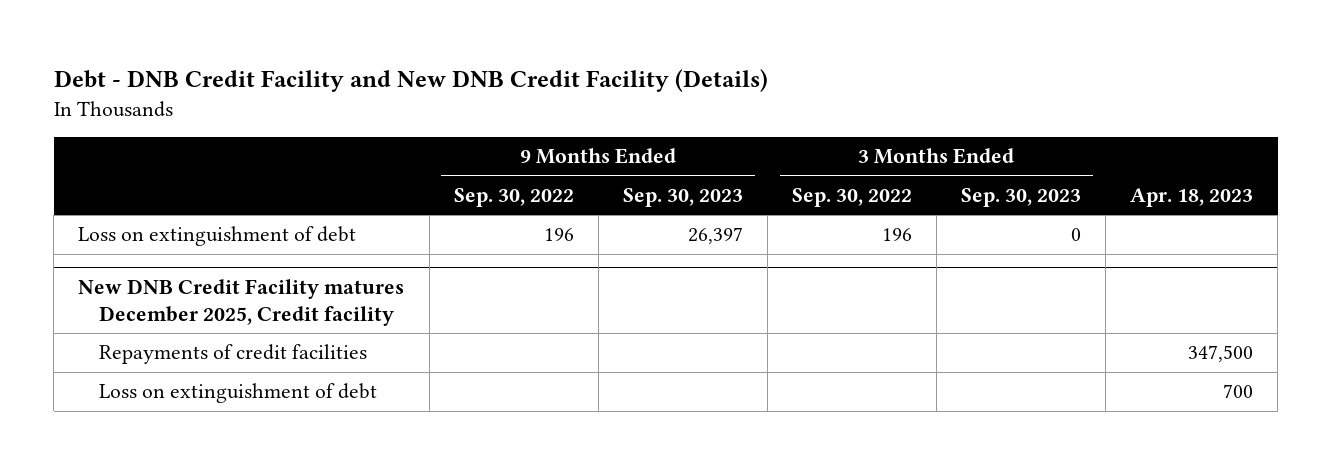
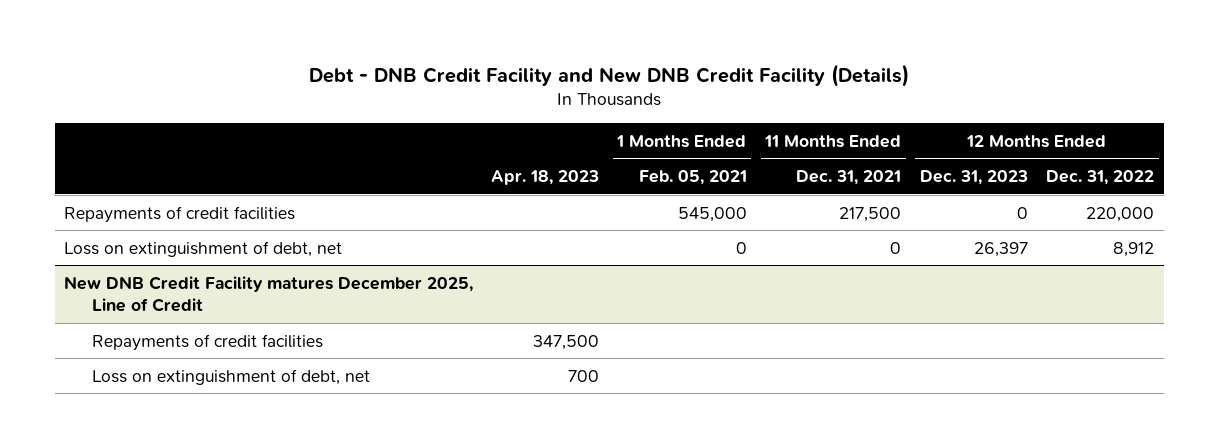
- | 9 Months Ended Sep. 30, 2022 | 9 Months Ended Sep. 30, 2023 | 3 Months Ended Sep. 30, 2022 | 3 Months Ended Sep. 30, 2023 | Apr. 18, 2023
+ | Apr. 18, 2023 | 1 Months Ended Feb. 05, 2021 | 11 Months Ended Dec. 31, 2021 | 12 Months Ended Dec. 31, 2023 | 12 Months Ended Dec. 31, 2022
- Loss on extinguishment of debt | 196 | 26,397 | 196 | 0 |
- New DNB Credit Facility matures December 2025, Credit facility
+ Repayments of credit facilities | | 545,000 | 217,500 | 0 | 220,000
+ Loss on extinguishment of debt, net | | 0 | 0 | 26,397 | 8,912
+ New DNB Credit Facility matures December 2025, Line of Credit
- Loss on extinguishment of debt | | | | | 700
+ Loss on extinguishment of debt, net | 700 | | | |

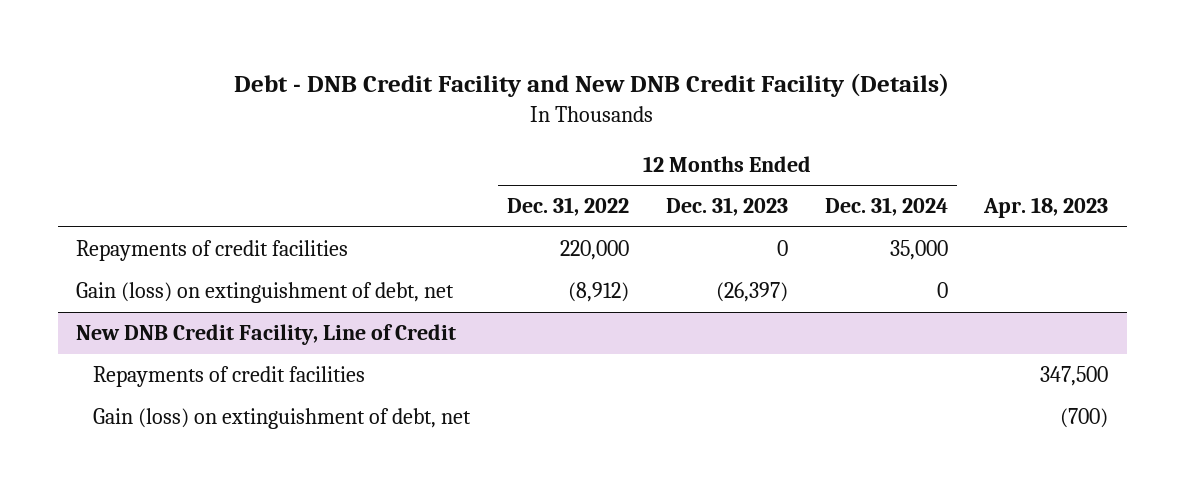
- | Apr. 18, 2023 | 1 Months Ended Feb. 05, 2021 | 11 Months Ended Dec. 31, 2021 | 12 Months Ended Dec. 31, 2023 | 12 Months Ended Dec. 31, 2022
+ | 12 Months Ended Dec. 31, 2022 | 12 Months Ended Dec. 31, 2023 | 12 Months Ended Dec. 31, 2024 | Apr. 18, 2023
- Loss on extinguishment of debt, net | | 0 | 0 | 26,397 | 8,912
- New DNB Credit Facility matures December 2025, Line of Credit
+ Gain (loss) on extinguishment of debt, net | (8,912) | (26,397) | 0 |
+ New DNB Credit Facility, Line of Credit
- Loss on extinguishment of debt, net | 700 | | | |
+ Gain (loss) on extinguishment of debt, net | | | | (700)

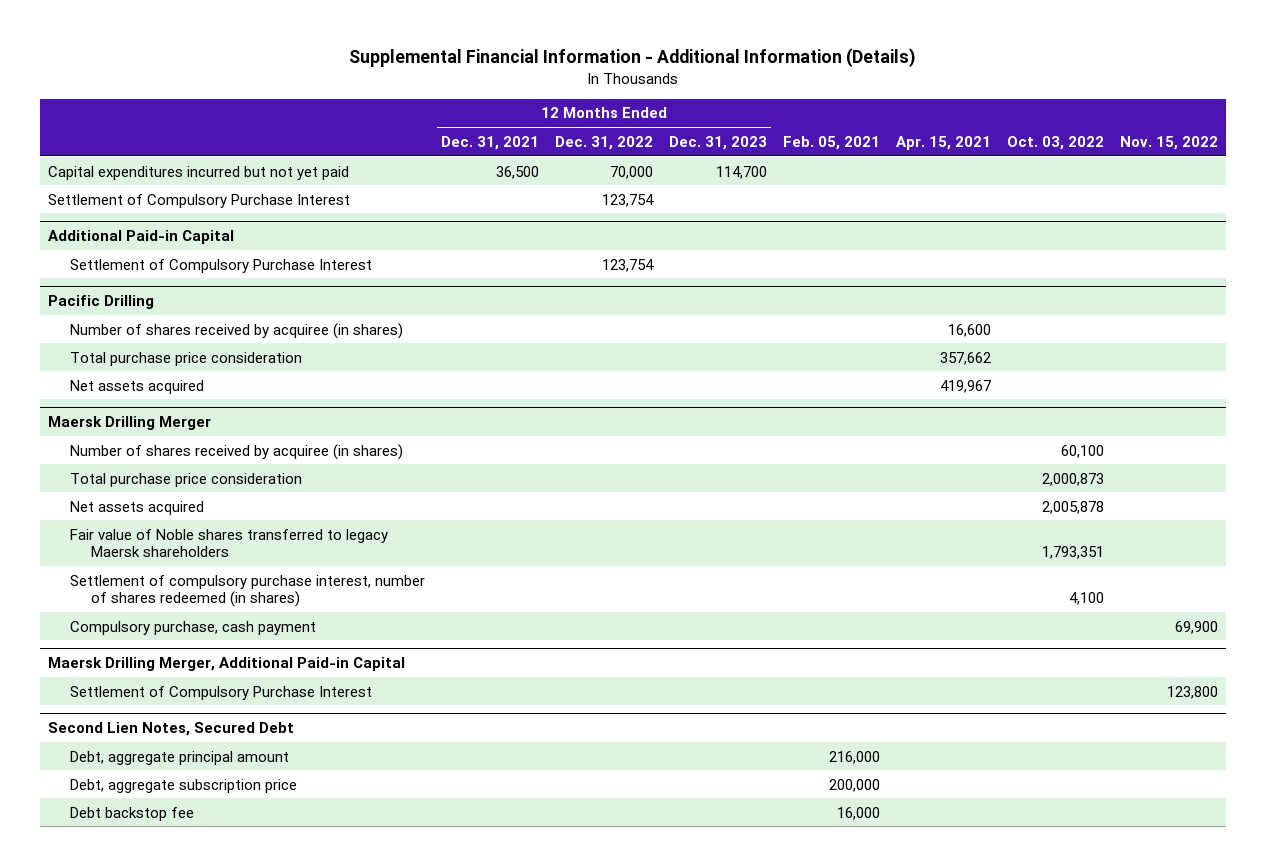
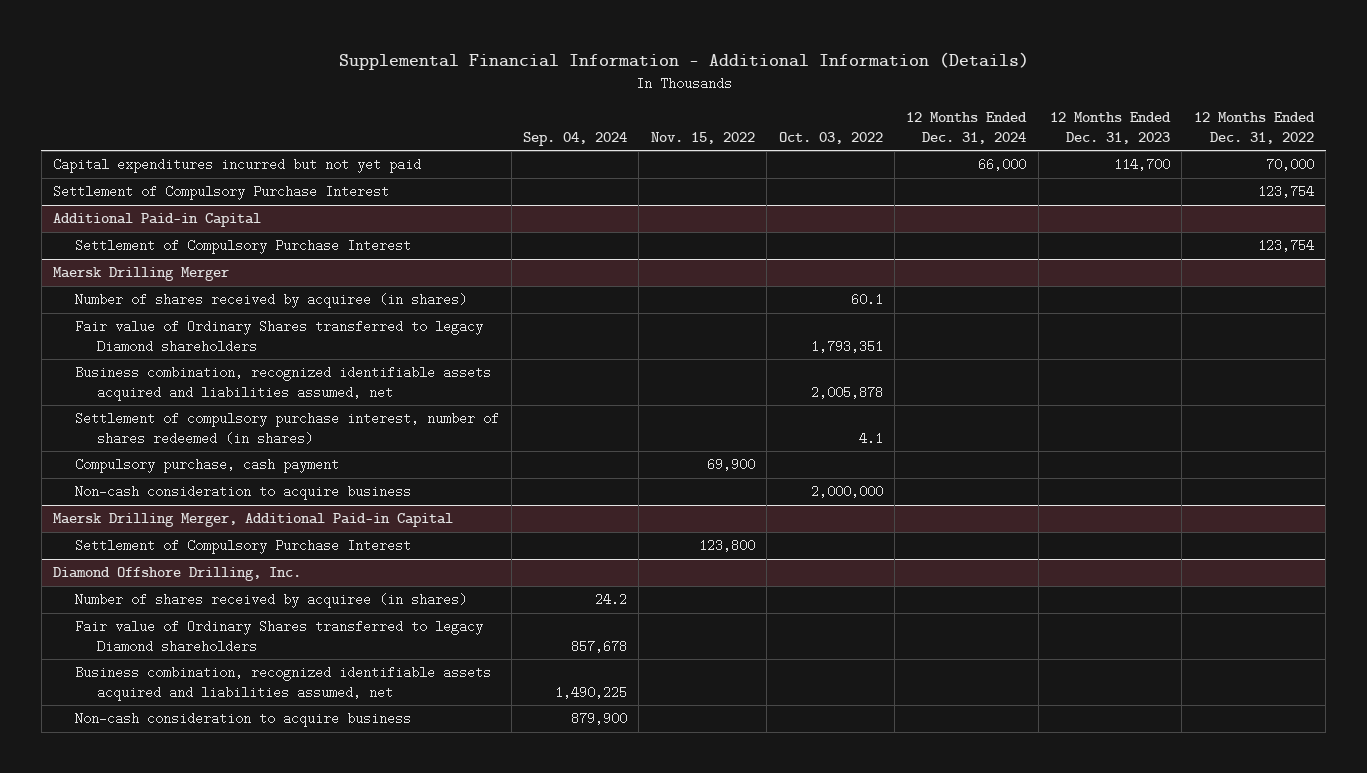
- | 12 Months Ended Dec. 31, 2021 | 12 Months Ended Dec. 31, 2022 | 12 Months Ended Dec. 31, 2023 | Feb. 05, 2021 | Apr. 15, 2021 | Oct. 03, 2022 | Nov. 15, 2022
+ | Sep. 04, 2024 | Nov. 15, 2022 | Oct. 03, 2022 | 12 Months Ended Dec. 31, 2024 | 12 Months Ended Dec. 31, 2023 | 12 Months Ended Dec. 31, 2022
- Pacific Drilling
- Number of shares received by acquiree (in shares) | | | | | 16,600 | |
- Total purchase price consideration | | | | | 357,662 | |
- Net assets acquired | | | | | 419,967 | |
@ Maersk Drilling Merger
- Number of shares received by acquiree (in shares) | | | | | | 60,100 |
- Total purchase price consideration | | | | | | 2,000,873 |
- Net assets acquired | | | | | | 2,005,878 |
- Fair value of Noble shares transferred to legacy Maersk shareholders | | | | | | 1,793,351 |
- Settlement of compulsory purchase interest, number of shares redeemed (in shares) | | | | | | 4,100 |
+ Number of shares received by acquiree (in shares) | | | 60.1 | | |
+ Fair value of Ordinary Shares transferred to legacy Diamond shareholders | | | 1,793,351 | | |
+ Business combination, recognized identifiable assets acquired and liabilities assumed, net | | | 2,005,878 | | |
+ Settlement of compulsory purchase interest, number of shares redeemed (in shares) | | | 4.1 | | |
+ Non-cash consideration to acquire business | | | 2,000,000 | | |
- Second Lien Notes, Secured Debt
- Debt, aggregate principal amount | | | | 216,000 | | |
- Debt, aggregate subscription price | | | | 200,000 | | |
- Debt backstop fee | | | | 16,000 | | |
+ Diamond Offshore Drilling, Inc.
+ Number of shares received by acquiree (in shares) | 24.2 | | | | |
+ Fair value of Ordinary Shares transferred to legacy Diamond shareholders | 857,678 | | | | |
+ Business combination, recognized identifiable assets acquired and liabilities assumed, net | 1,490,225 | | | | |
+ Non-cash consideration to acquire business | 879,900 | | | | |

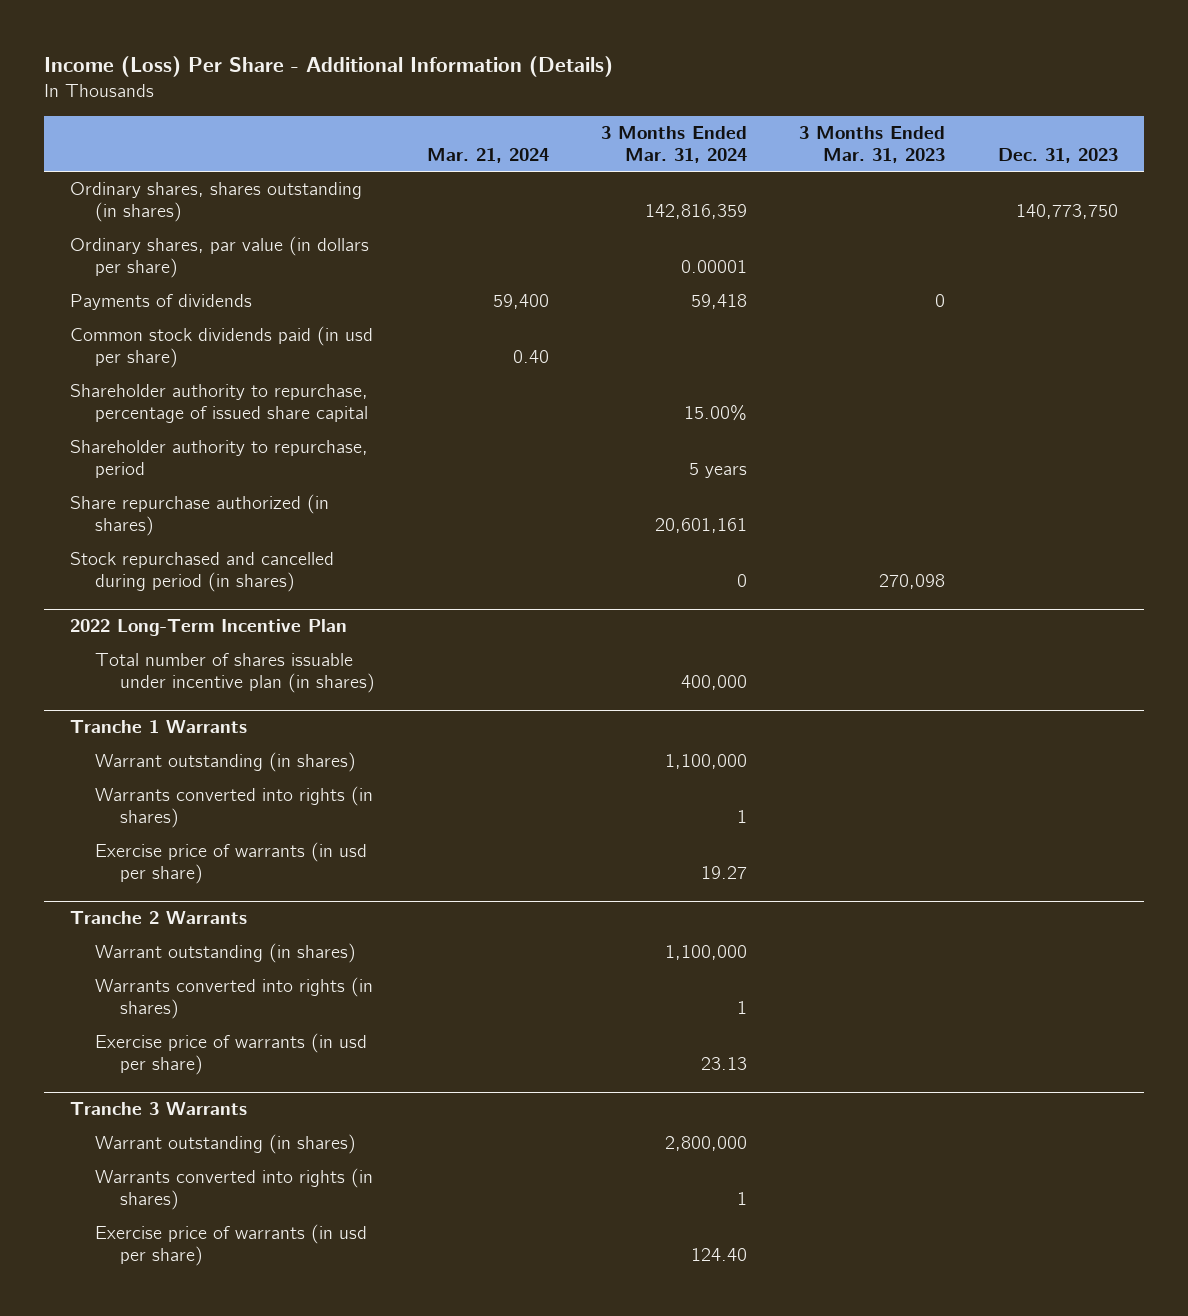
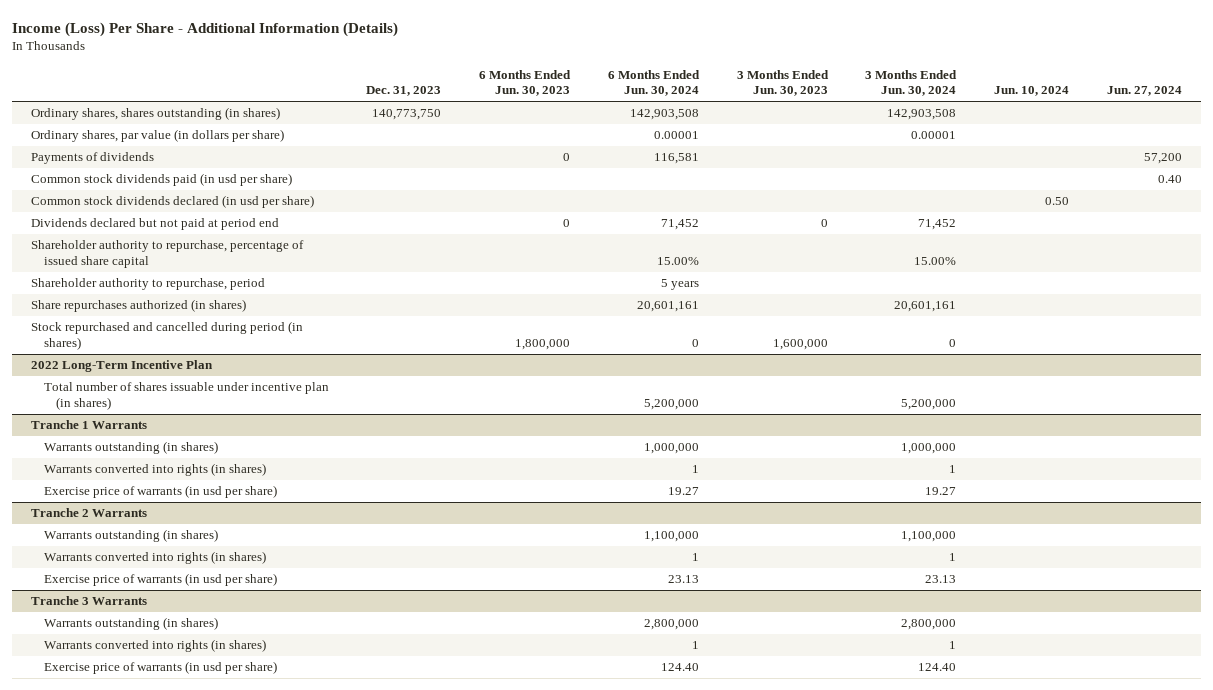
- | Mar. 21, 2024 | 3 Months Ended Mar. 31, 2024 | 3 Months Ended Mar. 31, 2023 | Dec. 31, 2023
+ | Dec. 31, 2023 | 6 Months Ended Jun. 30, 2023 | 6 Months Ended Jun. 30, 2024 | 3 Months Ended Jun. 30, 2023 | 3 Months Ended Jun. 30, 2024 | Jun. 10, 2024 | Jun. 27, 2024
+ Common stock dividends declared (in usd per share) | | | | | | 0.50 |
+ Dividends declared but not paid at period end | | 0 | 71,452 | 0 | 71,452 | |
- Share repurchase authorized (in shares) | | 20,601,161 | |
+ Share repurchases authorized (in shares) | | | 20,601,161 | | 20,601,161 | |
@ Tranche 1 Warrants
- Warrant outstanding (in shares) | | 1,100,000 | |
+ Warrants outstanding (in shares) | | | 1,000,000 | | 1,000,000 | |
@ Tranche 2 Warrants
- Warrant outstanding (in shares) | | 1,100,000 | |
+ Warrants outstanding (in shares) | | | 1,100,000 | | 1,100,000 | |
@ Tranche 3 Warrants
- Warrant outstanding (in shares) | | 2,800,000 | |
+ Warrants outstanding (in shares) | | | 2,800,000 | | 2,800,000 | |

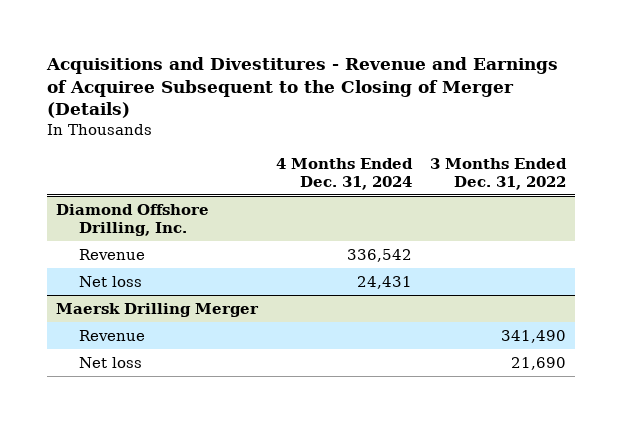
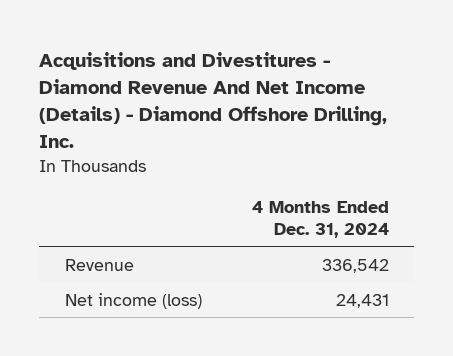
- Acquisitions and Divestitures - Revenue and Earnings of Acquiree Subsequent to the Closing of Merger (Details)
+ Acquisitions and Divestitures - Diamond Revenue And Net Income (Details) - Diamond Offshore Drilling, Inc.
- | 4 Months Ended Dec. 31, 2024 | 3 Months Ended Dec. 31, 2022
+ | 4 Months Ended Dec. 31, 2024
- Diamond Offshore Drilling, Inc.
- Net loss | 24,431 |
- Maersk Drilling Merger
- Revenue | | 341,490
- Net loss | | 21,690
+ Net income (loss) | 24,431

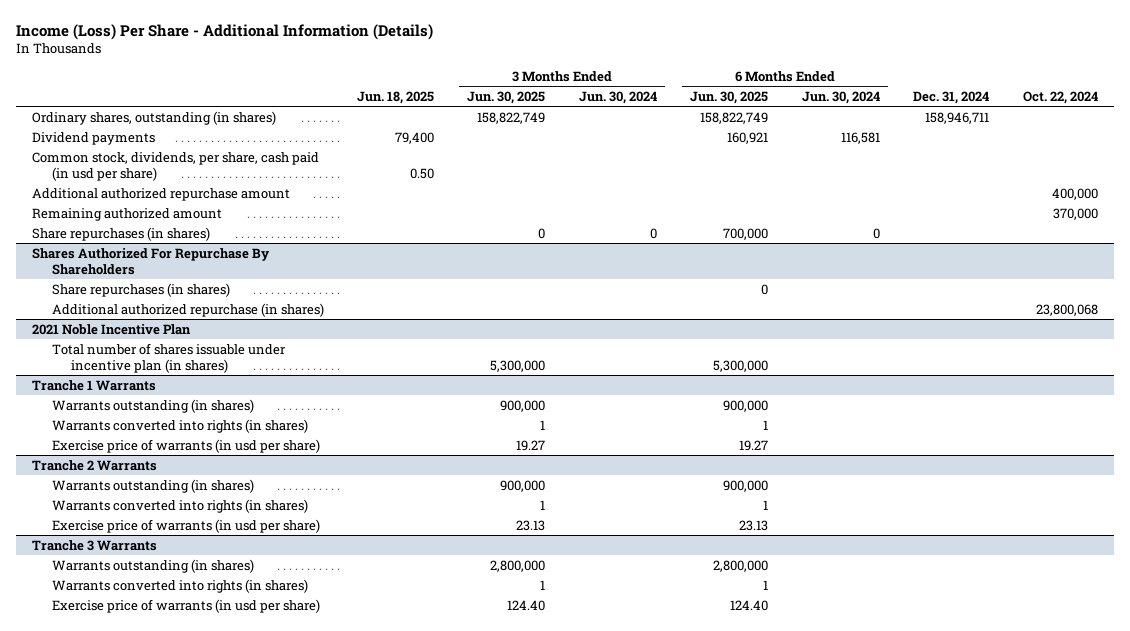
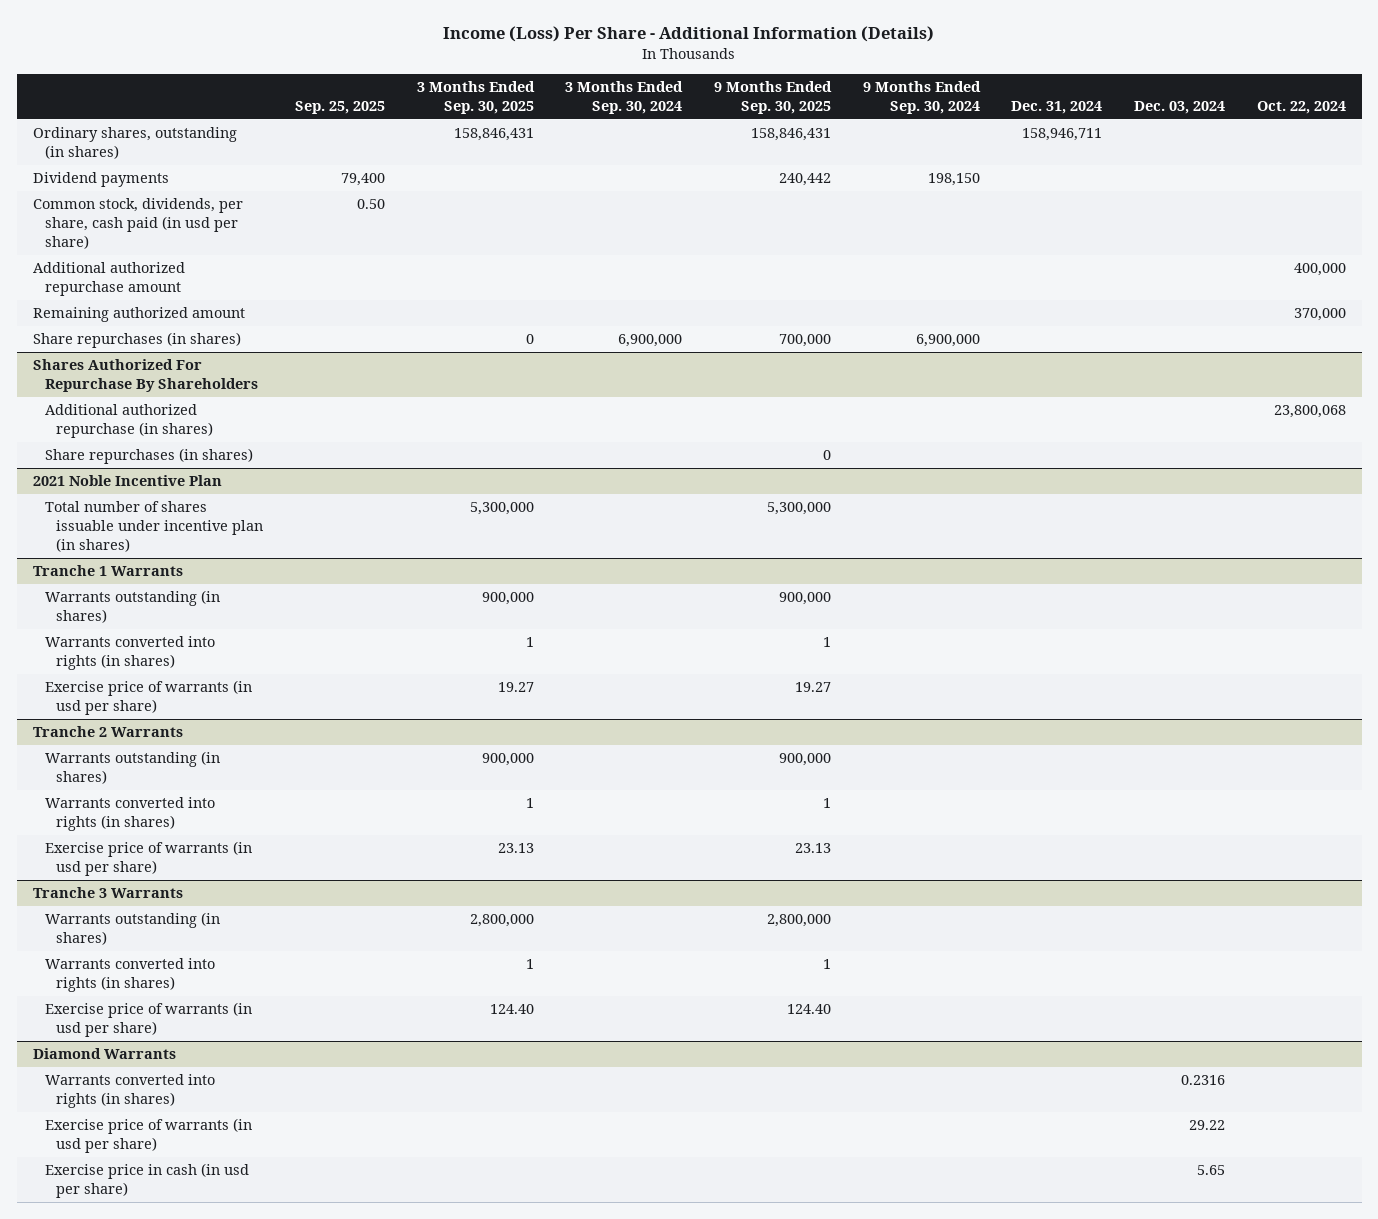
- | Jun. 18, 2025 | 3 Months Ended Jun. 30, 2025 | 3 Months Ended Jun. 30, 2024 | 6 Months Ended Jun. 30, 2025 | 6 Months Ended Jun. 30, 2024 | Dec. 31, 2024 | Oct. 22, 2024
+ | Sep. 25, 2025 | 3 Months Ended Sep. 30, 2025 | 3 Months Ended Sep. 30, 2024 | 9 Months Ended Sep. 30, 2025 | 9 Months Ended Sep. 30, 2024 | Dec. 31, 2024 | Dec. 03, 2024 | Oct. 22, 2024
@ Shares Authorized For Repurchase By Shareholders
moved down: Share repurchases (in shares) | | | | 0 | | | |
+ Diamond Warrants
+ Warrants converted into rights (in shares) | | | | | | | 0.2316 |
+ Exercise price of warrants (in usd per share) | | | | | | | 29.22 |
+ Exercise price in cash (in usd per share) | | | | | | | 5.65 |

